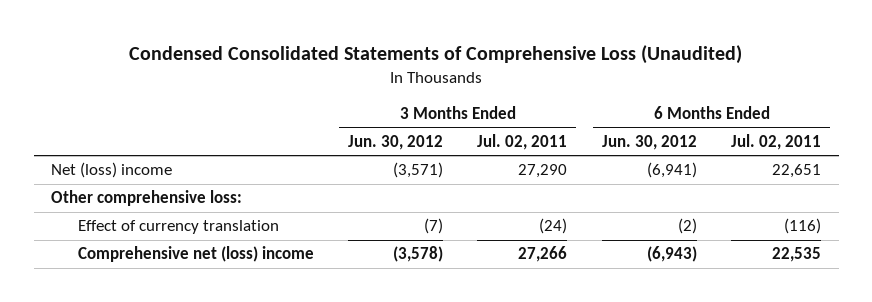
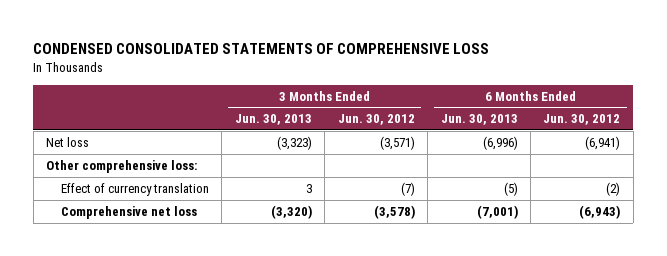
- Condensed Consolidated Statements of Comprehensive Loss (Unaudited)
+ CONDENSED CONSOLIDATED STATEMENTS OF COMPREHENSIVE LOSS
- | 3 Months Ended Jun. 30, 2012 | 3 Months Ended Jul. 02, 2011 | 6 Months Ended Jun. 30, 2012 | 6 Months Ended Jul. 02, 2011
+ | 3 Months Ended Jun. 30, 2013 | 3 Months Ended Jun. 30, 2012 | 6 Months Ended Jun. 30, 2013 | 6 Months Ended Jun. 30, 2012
- Net (loss) income | (3,571) | 27,290 | (6,941) | 22,651
+ Net loss | (3,323) | (3,571) | (6,996) | (6,941)
- Comprehensive net (loss) income | (3,578) | 27,266 | (6,943) | 22,535
+ Comprehensive net loss | (3,320) | (3,578) | (7,001) | (6,943)

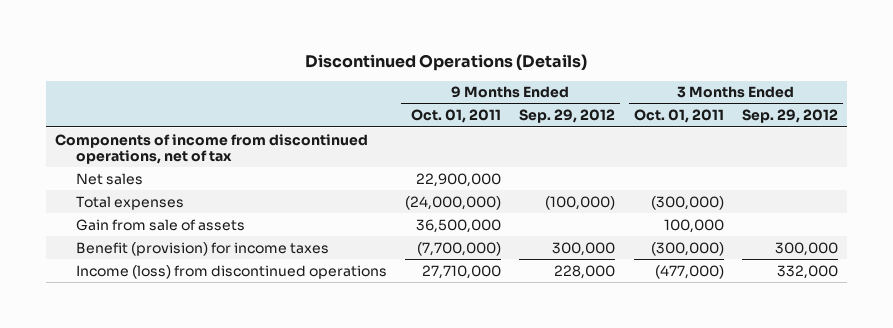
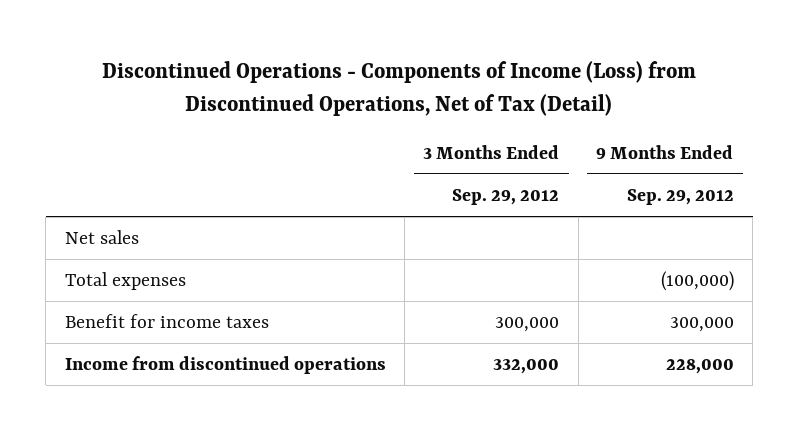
- Discontinued Operations (Details)
+ Discontinued Operations - Components of Income (Loss) from Discontinued Operations, Net of Tax (Detail)
- | 9 Months Ended Oct. 01, 2011 | 9 Months Ended Sep. 29, 2012 | 3 Months Ended Oct. 01, 2011 | 3 Months Ended Sep. 29, 2012
+ | 3 Months Ended Sep. 29, 2012 | 9 Months Ended Sep. 29, 2012
- Components of income from discontinued operations, net of tax
- Gain from sale of assets | 36,500,000 | | 100,000 |
- Benefit (provision) for income taxes | (7,700,000) | 300,000 | (300,000) | 300,000
- Income (loss) from discontinued operations | 27,710,000 | 228,000 | (477,000) | 332,000
+ Benefit for income taxes | 300,000 | 300,000
+ Income from discontinued operations | 332,000 | 228,000

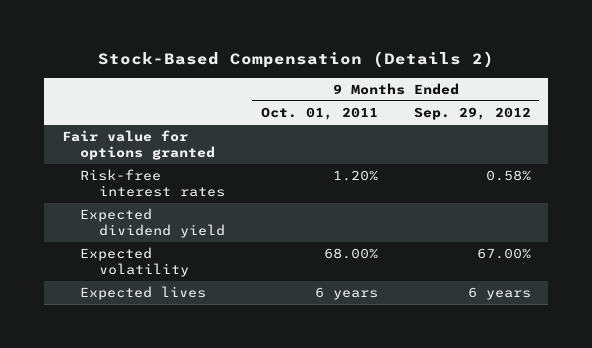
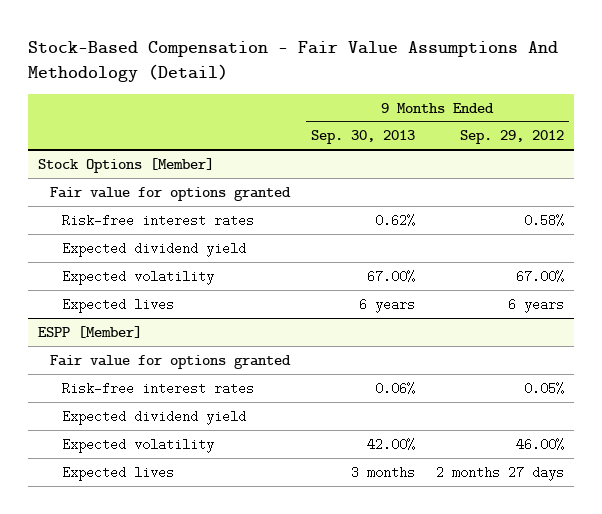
- Stock-Based Compensation (Details 2)
+ Stock-Based Compensation - Fair Value Assumptions And Methodology (Detail)
- | 9 Months Ended Oct. 01, 2011 | 9 Months Ended Sep. 29, 2012
+ | 9 Months Ended Sep. 30, 2013 | 9 Months Ended Sep. 29, 2012
+ Stock Options [Member]
+ ESPP [Member]
+ Fair value for options granted
+ Risk-free interest rates | 0.06% | 0.05%
+ Expected dividend yield
+ Expected volatility | 42.00% | 46.00%
+ Expected lives | 3 months | 2 months 27 days

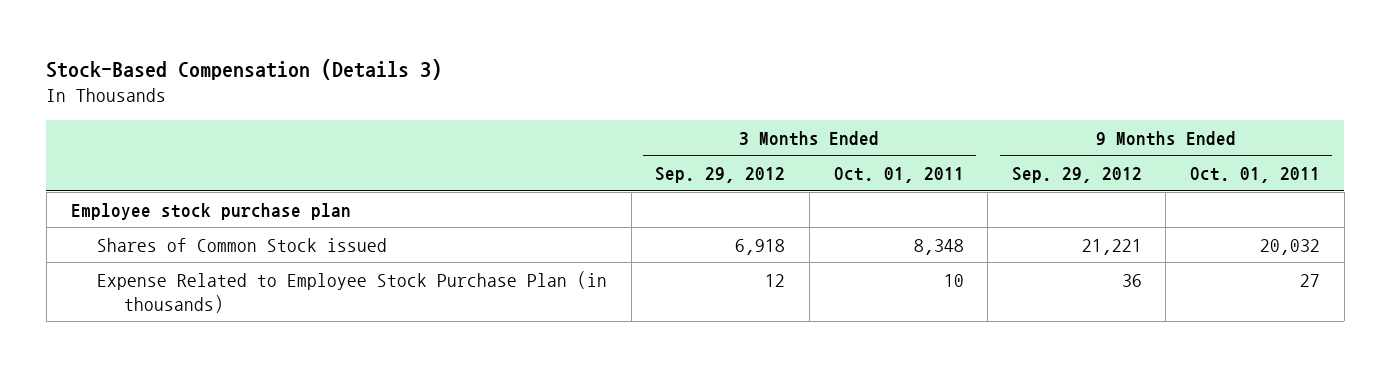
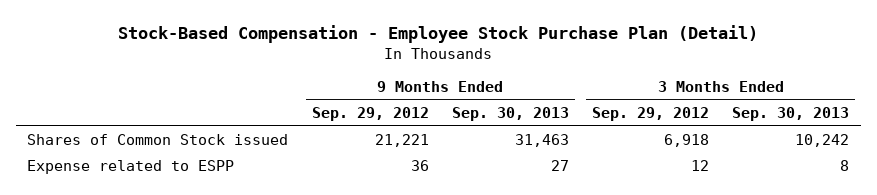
- Stock-Based Compensation (Details 3)
+ Stock-Based Compensation - Employee Stock Purchase Plan (Detail)
- | 3 Months Ended Sep. 29, 2012 | 3 Months Ended Oct. 01, 2011 | 9 Months Ended Sep. 29, 2012 | 9 Months Ended Oct. 01, 2011
+ | 9 Months Ended Sep. 29, 2012 | 9 Months Ended Sep. 30, 2013 | 3 Months Ended Sep. 29, 2012 | 3 Months Ended Sep. 30, 2013
- Employee stock purchase plan
- Expense Related to Employee Stock Purchase Plan (in thousands) | 12 | 10 | 36 | 27
+ Expense related to ESPP | 36 | 27 | 12 | 8

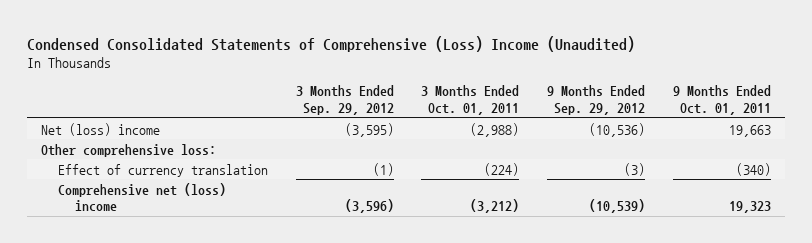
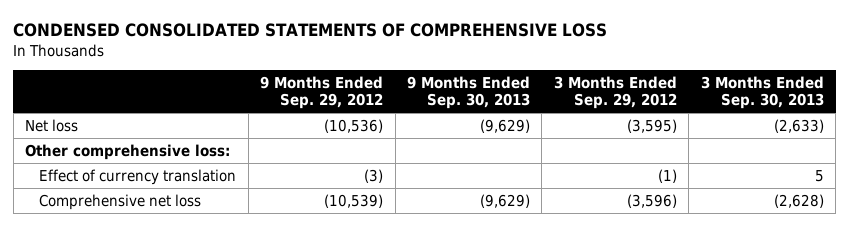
- Condensed Consolidated Statements of Comprehensive (Loss) Income (Unaudited)
+ CONDENSED CONSOLIDATED STATEMENTS OF COMPREHENSIVE LOSS
- | 3 Months Ended Sep. 29, 2012 | 3 Months Ended Oct. 01, 2011 | 9 Months Ended Sep. 29, 2012 | 9 Months Ended Oct. 01, 2011
+ | 9 Months Ended Sep. 29, 2012 | 9 Months Ended Sep. 30, 2013 | 3 Months Ended Sep. 29, 2012 | 3 Months Ended Sep. 30, 2013
- Net (loss) income | (3,595) | (2,988) | (10,536) | 19,663
+ Net loss | (10,536) | (9,629) | (3,595) | (2,633)
- Comprehensive net (loss) income | (3,596) | (3,212) | (10,539) | 19,323
+ Comprehensive net loss | (10,539) | (9,629) | (3,596) | (2,628)

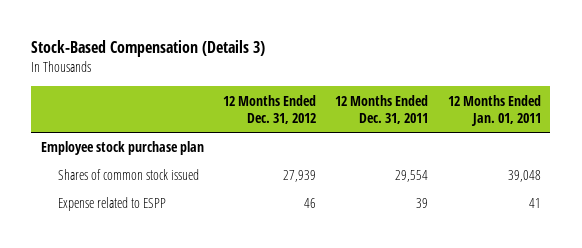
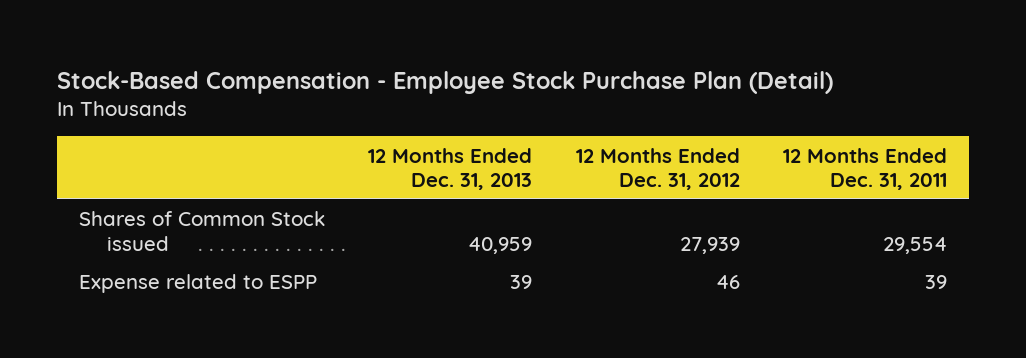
- Stock-Based Compensation (Details 3)
+ Stock-Based Compensation - Employee Stock Purchase Plan (Detail)
- | 12 Months Ended Dec. 31, 2012 | 12 Months Ended Dec. 31, 2011 | 12 Months Ended Jan. 01, 2011
+ | 12 Months Ended Dec. 31, 2013 | 12 Months Ended Dec. 31, 2012 | 12 Months Ended Dec. 31, 2011
- Employee stock purchase plan
- Shares of common stock issued | 27,939 | 29,554 | 39,048
+ Shares of Common Stock issued | 40,959 | 27,939 | 29,554

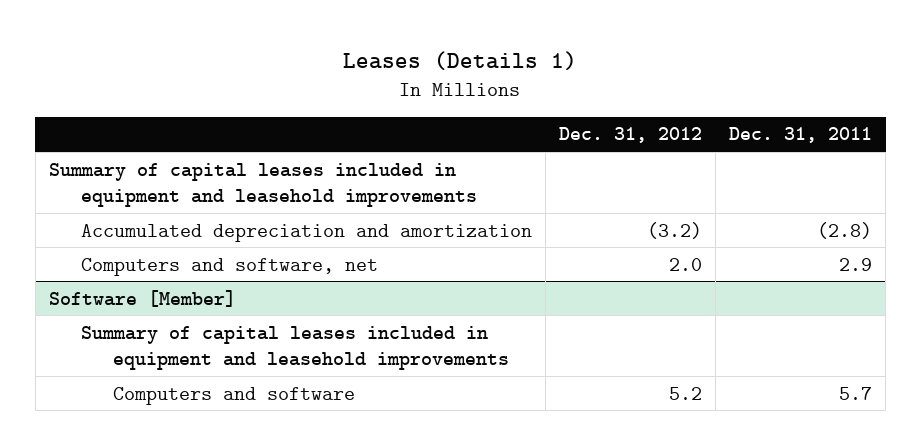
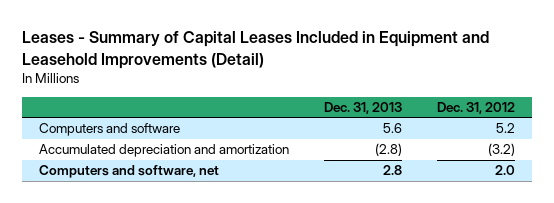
- Leases (Details 1)
+ Leases - Summary of Capital Leases Included in Equipment and Leasehold Improvements (Detail)
- | Dec. 31, 2012 | Dec. 31, 2011
+ | Dec. 31, 2013 | Dec. 31, 2012
- Summary of capital leases included in equipment and leasehold improvements
+ Computers and software | 5.6 | 5.2
- Software [Member]
- Summary of capital leases included in equipment and leasehold improvements
- Computers and software | 5.2 | 5.7

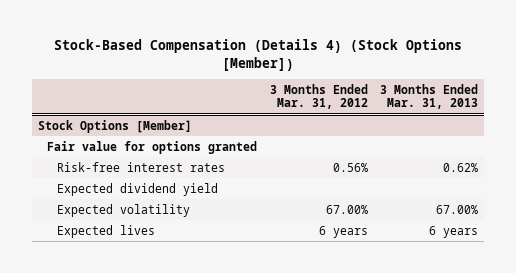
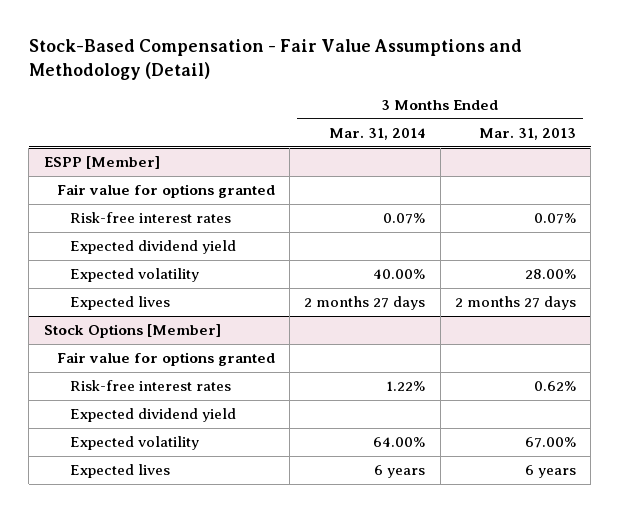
- Stock-Based Compensation (Details 4) (Stock Options [Member])
+ Stock-Based Compensation - Fair Value Assumptions and Methodology (Detail)
- | 3 Months Ended Mar. 31, 2012 | 3 Months Ended Mar. 31, 2013
+ | 3 Months Ended Mar. 31, 2014 | 3 Months Ended Mar. 31, 2013
+ ESPP [Member]
+ Fair value for options granted
+ Risk-free interest rates | 0.07% | 0.07%
+ Expected dividend yield
+ Expected volatility | 40.00% | 28.00%
+ Expected lives | 2 months 27 days | 2 months 27 days

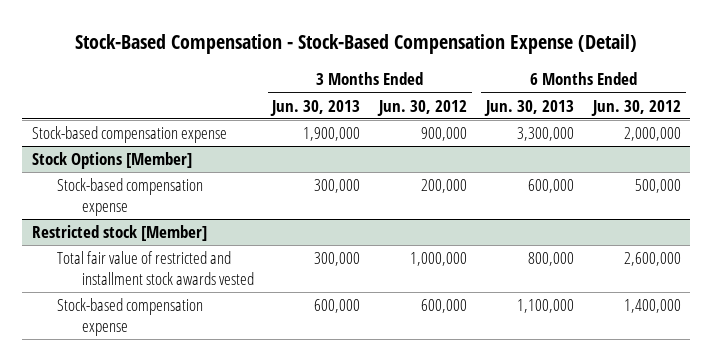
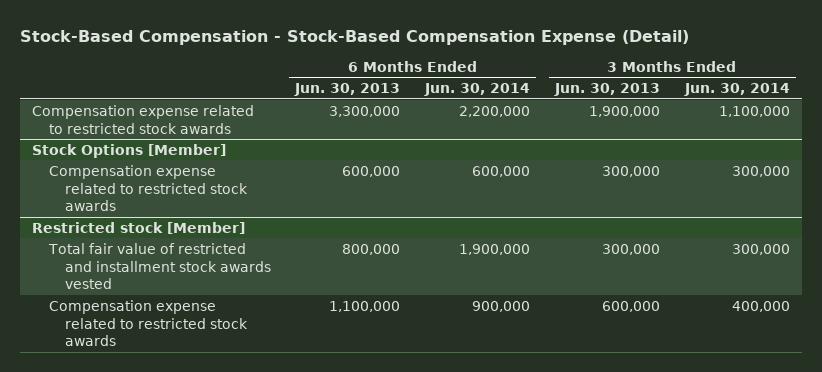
- | 3 Months Ended Jun. 30, 2013 | 3 Months Ended Jun. 30, 2012 | 6 Months Ended Jun. 30, 2013 | 6 Months Ended Jun. 30, 2012
+ | 6 Months Ended Jun. 30, 2013 | 6 Months Ended Jun. 30, 2014 | 3 Months Ended Jun. 30, 2013 | 3 Months Ended Jun. 30, 2014
- Stock-based compensation expense | 1,900,000 | 900,000 | 3,300,000 | 2,000,000
+ Compensation expense related to restricted stock awards | 3,300,000 | 2,200,000 | 1,900,000 | 1,100,000
@ Stock Options [Member]
- Stock-based compensation expense | 300,000 | 200,000 | 600,000 | 500,000
+ Compensation expense related to restricted stock awards | 600,000 | 600,000 | 300,000 | 300,000
@ Restricted stock [Member]
- Stock-based compensation expense | 600,000 | 600,000 | 1,100,000 | 1,400,000
+ Compensation expense related to restricted stock awards | 1,100,000 | 900,000 | 600,000 | 400,000

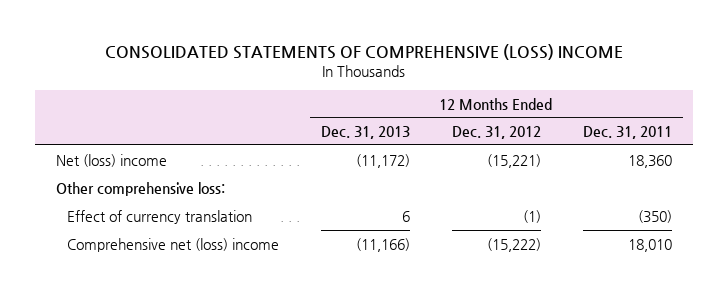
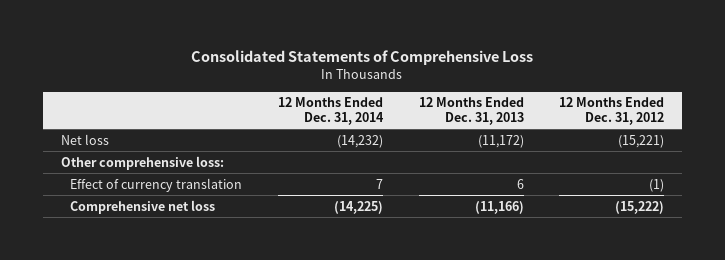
- CONSOLIDATED STATEMENTS OF COMPREHENSIVE (LOSS) INCOME
+ Consolidated Statements of Comprehensive Loss
- | 12 Months Ended Dec. 31, 2013 | 12 Months Ended Dec. 31, 2012 | 12 Months Ended Dec. 31, 2011
+ | 12 Months Ended Dec. 31, 2014 | 12 Months Ended Dec. 31, 2013 | 12 Months Ended Dec. 31, 2012
- Net (loss) income | (11,172) | (15,221) | 18,360
+ Net loss | (14,232) | (11,172) | (15,221)
- Comprehensive net (loss) income | (11,166) | (15,222) | 18,010
+ Comprehensive net loss | (14,225) | (11,166) | (15,222)

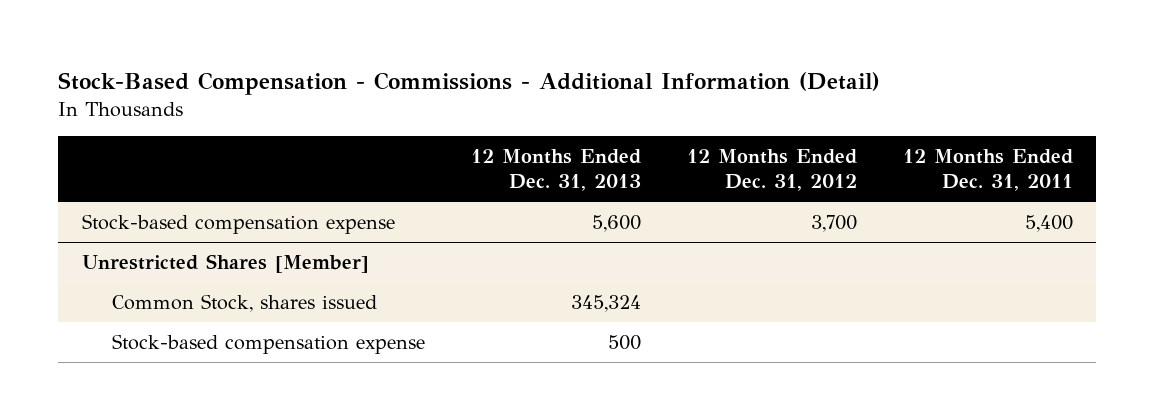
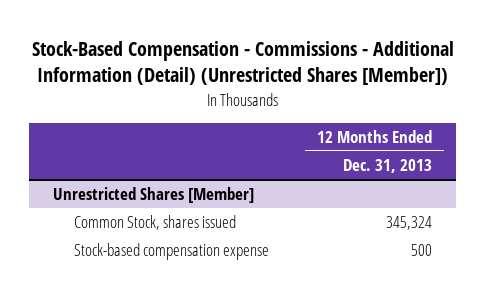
- Stock-Based Compensation - Commissions - Additional Information (Detail)
+ Stock-Based Compensation - Commissions - Additional Information (Detail) (Unrestricted Shares [Member])
- | 12 Months Ended Dec. 31, 2013 | 12 Months Ended Dec. 31, 2012 | 12 Months Ended Dec. 31, 2011
+ | 12 Months Ended Dec. 31, 2013
- Stock-based compensation expense | 5,600 | 3,700 | 5,400

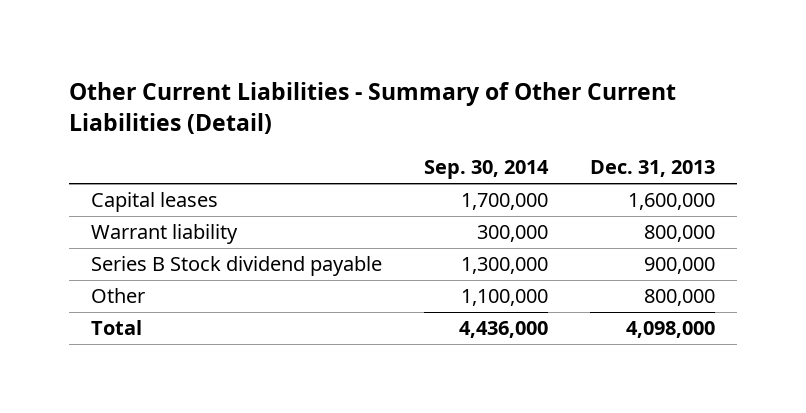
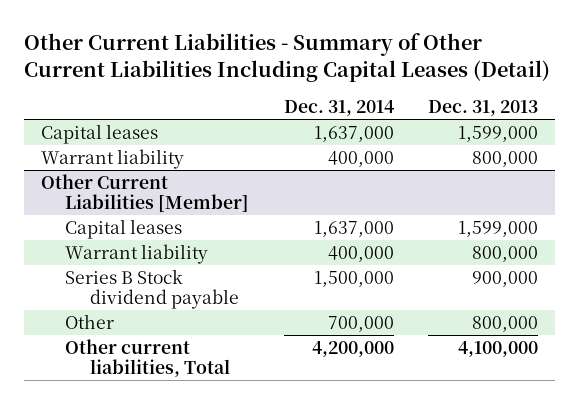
- Other Current Liabilities - Summary of Other Current Liabilities (Detail)
+ Other Current Liabilities - Summary of Other Current Liabilities Including Capital Leases (Detail)
- | Sep. 30, 2014 | Dec. 31, 2013
+ | Dec. 31, 2014 | Dec. 31, 2013
- Capital leases | 1,700,000 | 1,600,000
+ Capital leases | 1,637,000 | 1,599,000
+ Other Current Liabilities [Member]
+ Capital leases | 1,637,000 | 1,599,000
+ Warrant liability | 400,000 | 800,000
- Total | 4,436,000 | 4,098,000
+ Other current liabilities, Total | 4,200,000 | 4,100,000

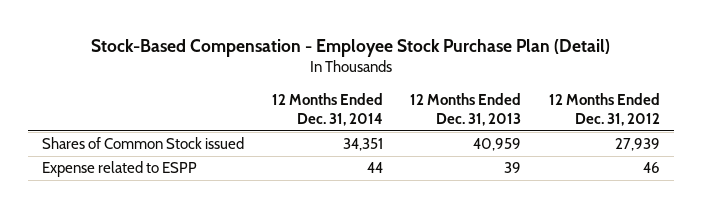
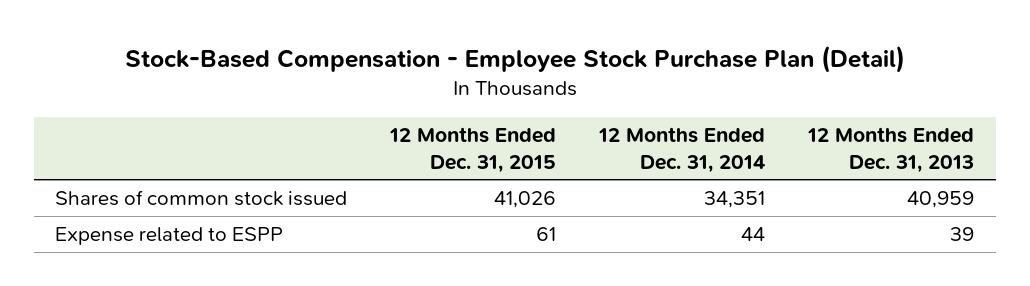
- | 12 Months Ended Dec. 31, 2014 | 12 Months Ended Dec. 31, 2013 | 12 Months Ended Dec. 31, 2012
+ | 12 Months Ended Dec. 31, 2015 | 12 Months Ended Dec. 31, 2014 | 12 Months Ended Dec. 31, 2013
- Shares of Common Stock issued | 34,351 | 40,959 | 27,939
+ Shares of common stock issued | 41,026 | 34,351 | 40,959

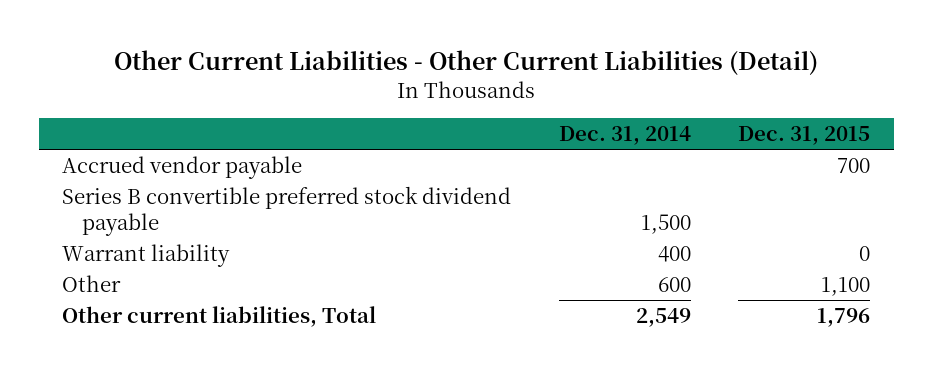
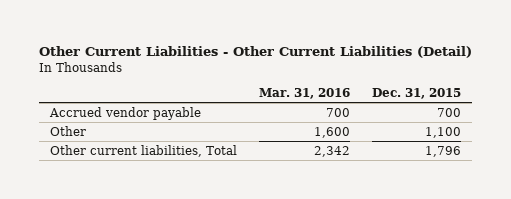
- | Dec. 31, 2014 | Dec. 31, 2015
+ | Mar. 31, 2016 | Dec. 31, 2015
- Series B convertible preferred stock dividend payable | 1,500 |
- Warrant liability | 400 | 0

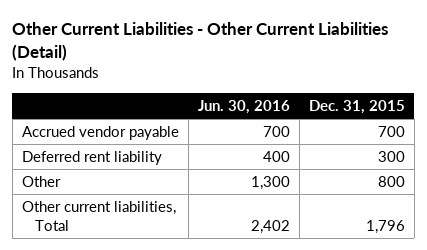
- | Mar. 31, 2016 | Dec. 31, 2015
+ | Jun. 30, 2016 | Dec. 31, 2015
- Other | 1,600 | 1,100
+ Deferred rent liability | 400 | 300
+ Other | 1,300 | 800

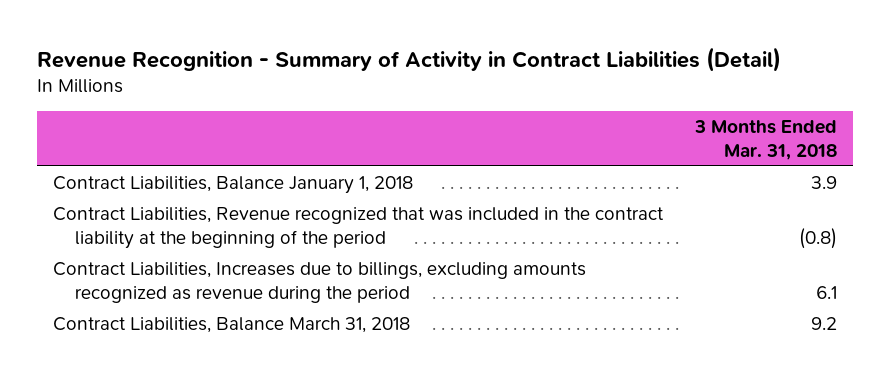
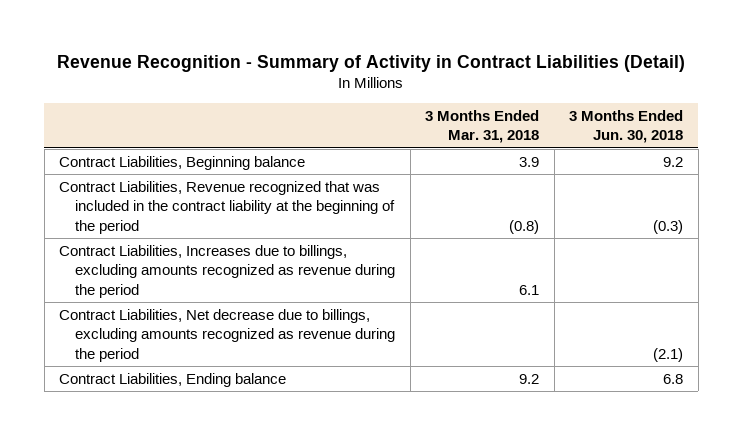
- | 3 Months Ended Mar. 31, 2018
+ | 3 Months Ended Mar. 31, 2018 | 3 Months Ended Jun. 30, 2018
- Contract Liabilities, Balance January 1, 2018 | 3.9
+ Contract Liabilities, Beginning balance | 3.9 | 9.2
- Contract Liabilities, Balance March 31, 2018 | 9.2
+ Contract Liabilities, Net decrease due to billings, excluding amounts recognized as revenue during the period | | (2.1)
+ Contract Liabilities, Ending balance | 9.2 | 6.8

